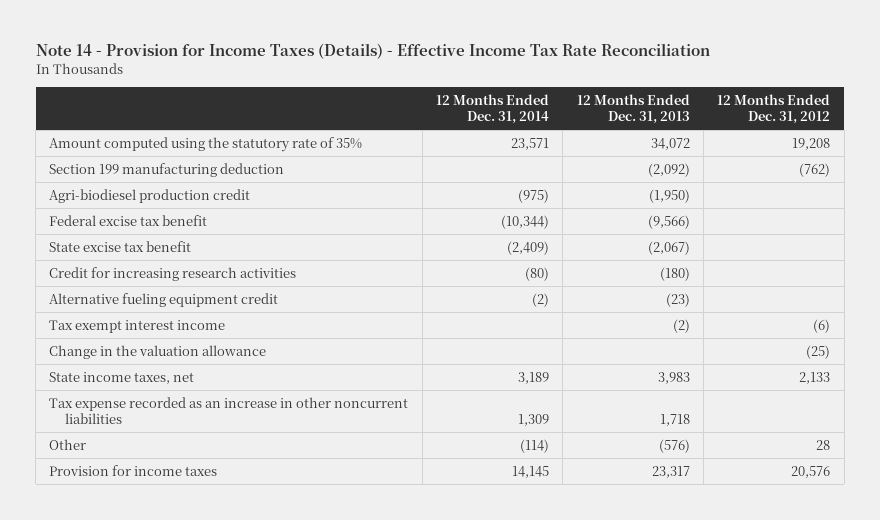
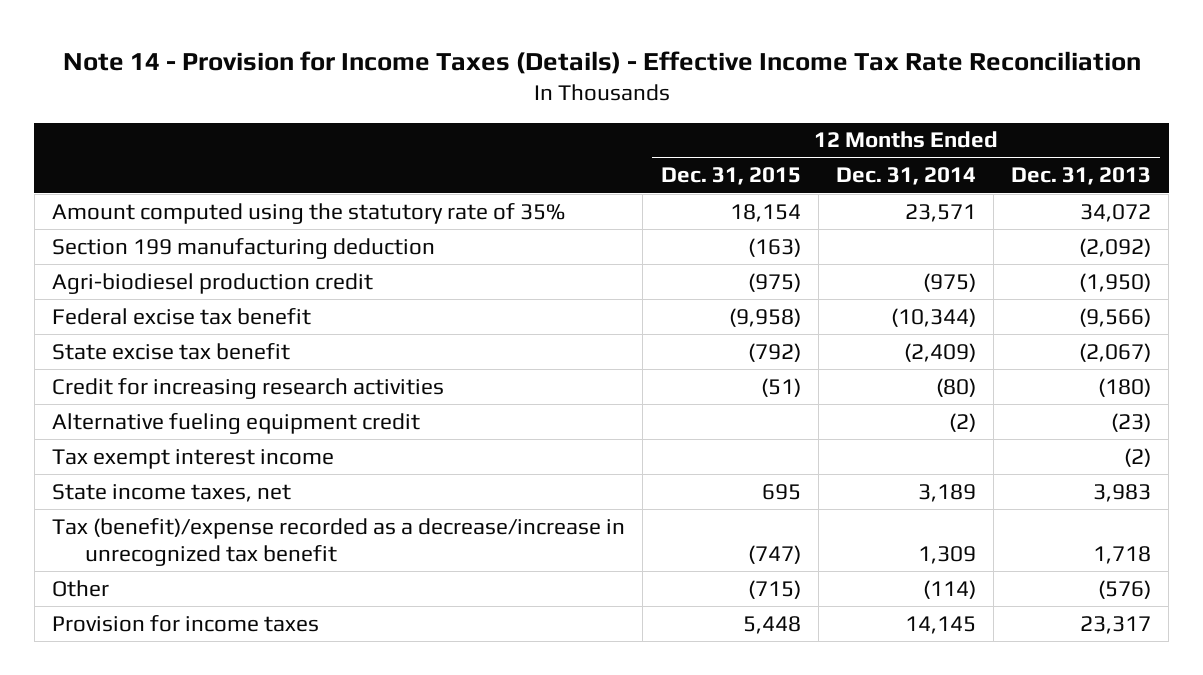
- | 12 Months Ended Dec. 31, 2014 | 12 Months Ended Dec. 31, 2013 | 12 Months Ended Dec. 31, 2012
+ | 12 Months Ended Dec. 31, 2015 | 12 Months Ended Dec. 31, 2014 | 12 Months Ended Dec. 31, 2013
- Change in the valuation allowance | | | (25)
- Tax expense recorded as an increase in other noncurrent liabilities | 1,309 | 1,718 |
+ Tax (benefit)/expense recorded as a decrease/increase in unrecognized tax benefit | (747) | 1,309 | 1,718

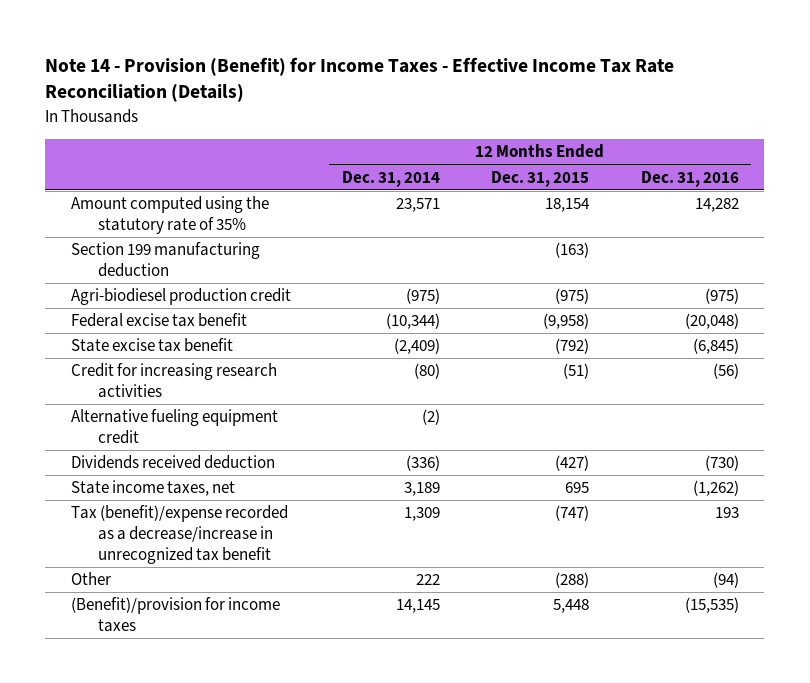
- Note 14 - Provision for Income Taxes (Details) - Effective Income Tax Rate Reconciliation
+ Note 14 - Provision (Benefit) for Income Taxes - Effective Income Tax Rate Reconciliation (Details)
- | 12 Months Ended Dec. 31, 2015 | 12 Months Ended Dec. 31, 2014 | 12 Months Ended Dec. 31, 2013
+ | 12 Months Ended Dec. 31, 2014 | 12 Months Ended Dec. 31, 2015 | 12 Months Ended Dec. 31, 2016
- Tax exempt interest income | | | (2)
+ Dividends received deduction | (336) | (427) | (730)
- Other | (715) | (114) | (576)
- Provision for income taxes | 5,448 | 14,145 | 23,317
+ Other | 222 | (288) | (94)
+ (Benefit)/provision for income taxes | 14,145 | 5,448 | (15,535)

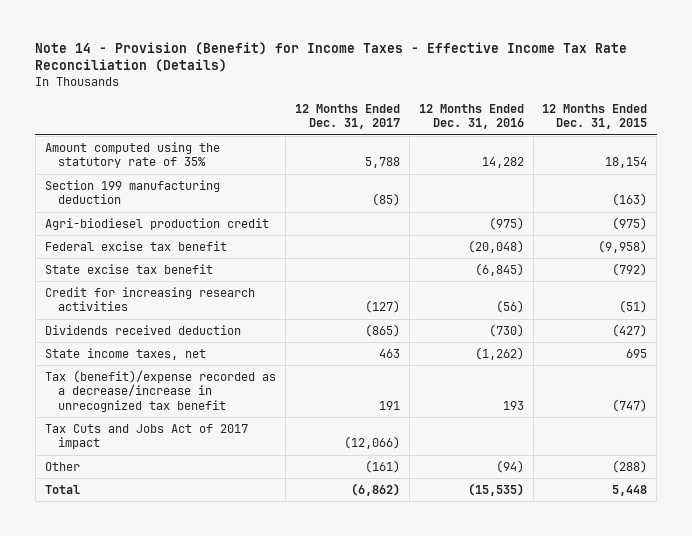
- | 12 Months Ended Dec. 31, 2014 | 12 Months Ended Dec. 31, 2015 | 12 Months Ended Dec. 31, 2016
+ | 12 Months Ended Dec. 31, 2017 | 12 Months Ended Dec. 31, 2016 | 12 Months Ended Dec. 31, 2015
- Alternative fueling equipment credit | (2) | |
+ Tax Cuts and Jobs Act of 2017 impact | (12,066) | |
- (Benefit)/provision for income taxes | 14,145 | 5,448 | (15,535)
+ Total | (6,862) | (15,535) | 5,448

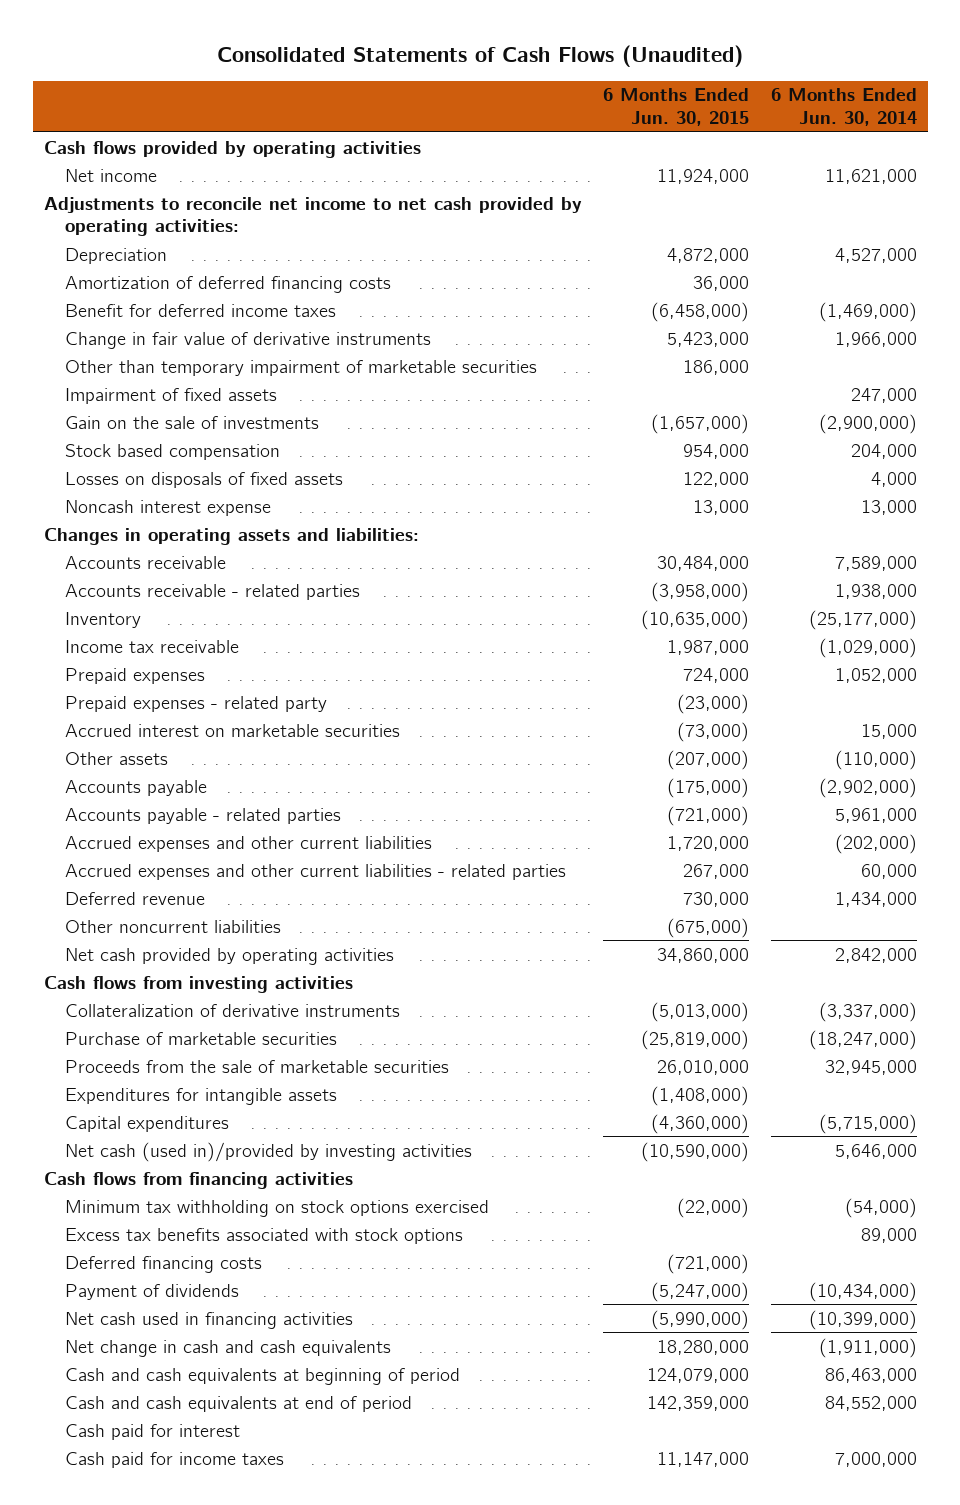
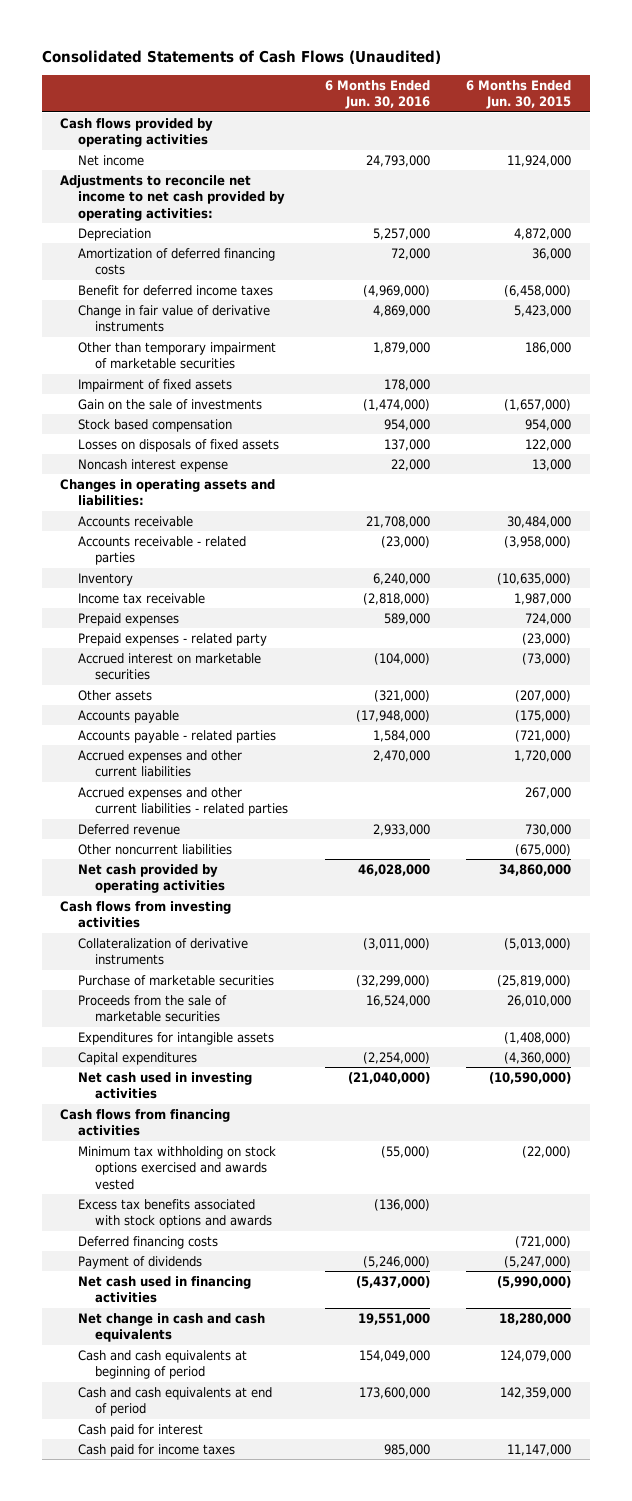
- | 6 Months Ended Jun. 30, 2015 | 6 Months Ended Jun. 30, 2014
+ | 6 Months Ended Jun. 30, 2016 | 6 Months Ended Jun. 30, 2015
- Net cash (used in)/provided by investing activities | (10,590,000) | 5,646,000
+ Net cash used in investing activities | (21,040,000) | (10,590,000)
- Minimum tax withholding on stock options exercised | (22,000) | (54,000)
- Excess tax benefits associated with stock options | | 89,000
+ Minimum tax withholding on stock options exercised and awards vested | (55,000) | (22,000)
+ Excess tax benefits associated with stock options and awards | (136,000) |

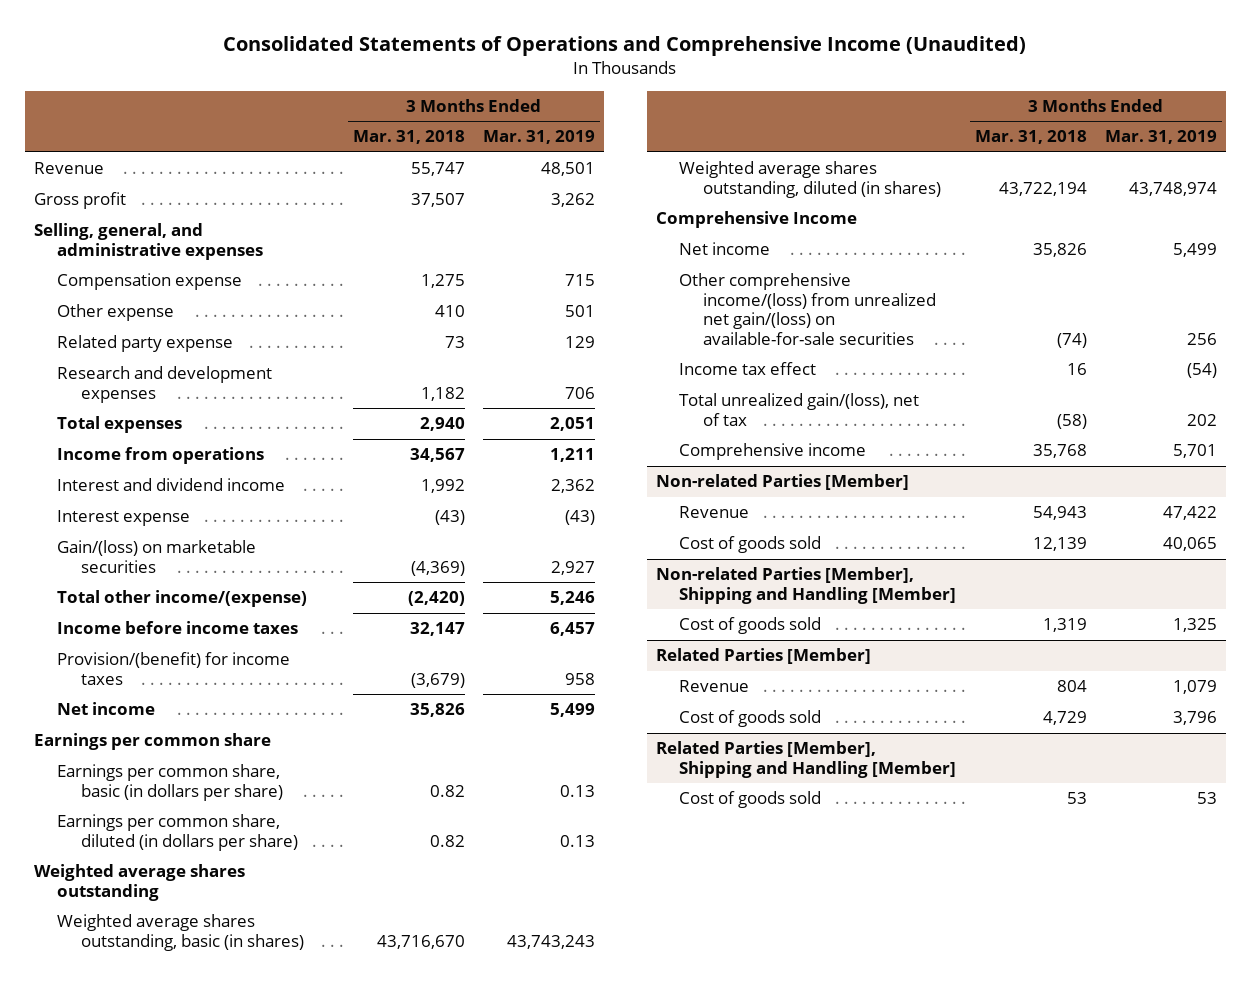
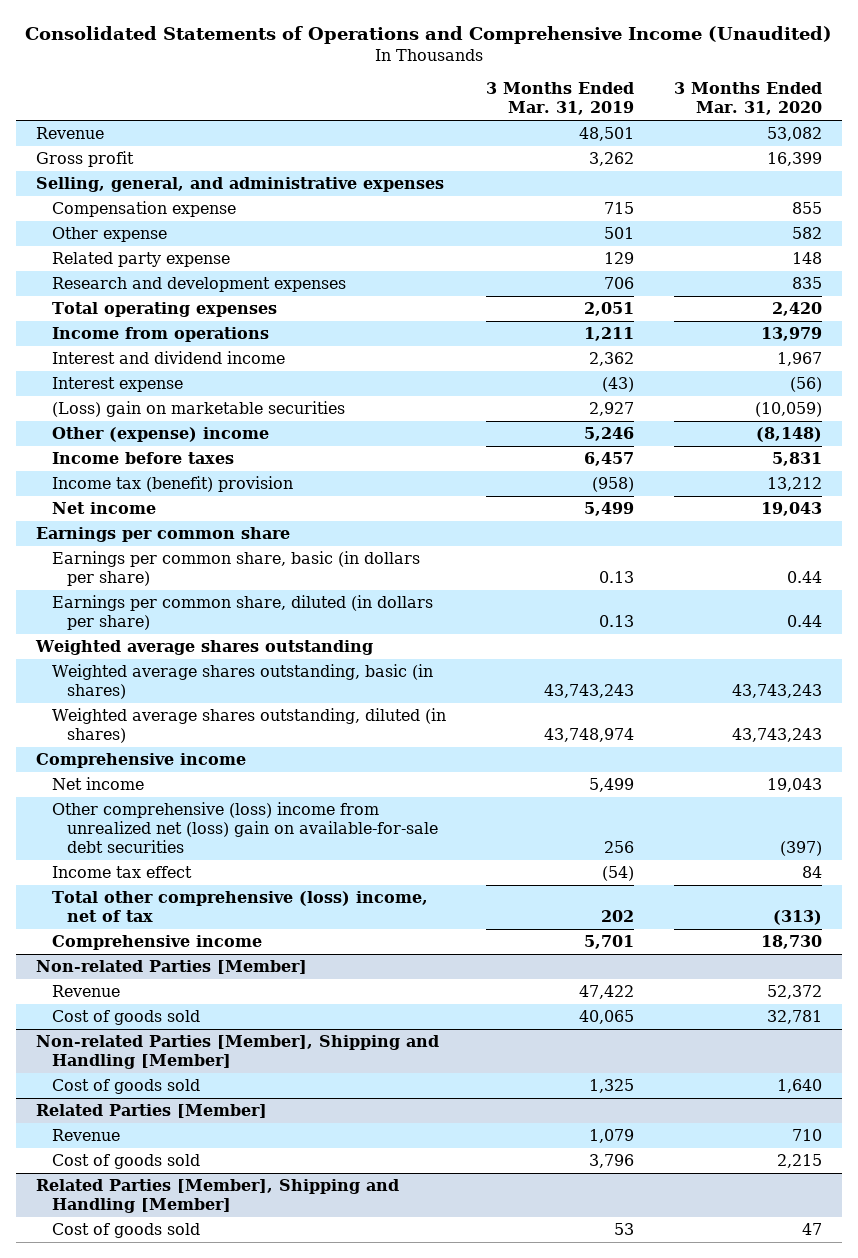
- | 3 Months Ended Mar. 31, 2018 | 3 Months Ended Mar. 31, 2019
+ | 3 Months Ended Mar. 31, 2019 | 3 Months Ended Mar. 31, 2020
- Total expenses | 2,940 | 2,051
+ Total operating expenses | 2,051 | 2,420
- Gain/(loss) on marketable securities | (4,369) | 2,927
- Total other income/(expense) | (2,420) | 5,246
- Income before income taxes | 32,147 | 6,457
- Provision/(benefit) for income taxes | (3,679) | 958
+ (Loss) gain on marketable securities | 2,927 | (10,059)
+ Other (expense) income | 5,246 | (8,148)
+ Income before taxes | 6,457 | 5,831
+ Income tax (benefit) provision | (958) | 13,212
- Comprehensive Income
+ Comprehensive income
- Other comprehensive income/(loss) from unrealized net gain/(loss) on available-for-sale securities | (74) | 256
+ Other comprehensive (loss) income from unrealized net (loss) gain on available-for-sale debt securities | 256 | (397)
- Total unrealized gain/(loss), net of tax | (58) | 202
+ Total other comprehensive (loss) income, net of tax | 202 | (313)

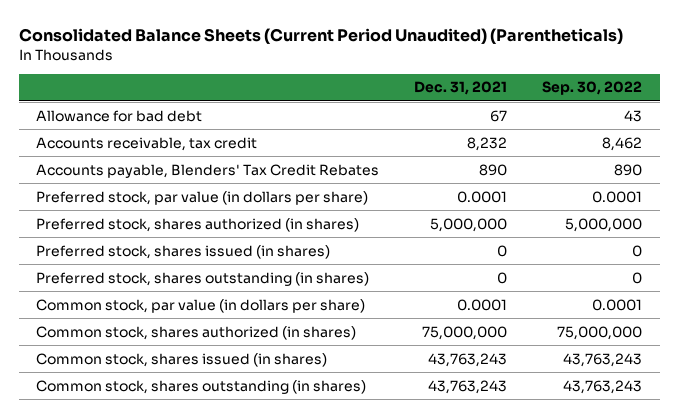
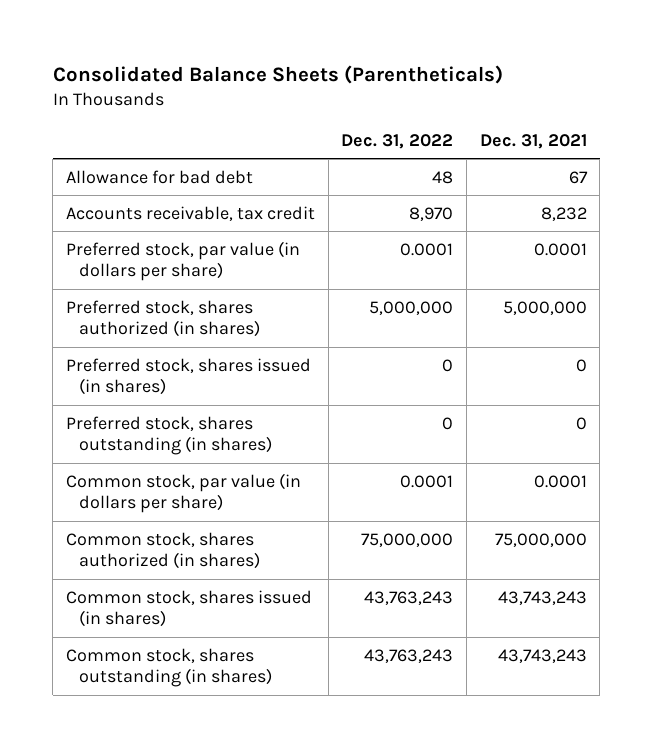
- Consolidated Balance Sheets (Current Period Unaudited) (Parentheticals)
+ Consolidated Balance Sheets (Parentheticals)
- | Dec. 31, 2021 | Sep. 30, 2022
+ | Dec. 31, 2022 | Dec. 31, 2021
- Accounts payable, Blenders' Tax Credit Rebates | 890 | 890
- Common stock, shares issued (in shares) | 43,763,243 | 43,763,243
- Common stock, shares outstanding (in shares) | 43,763,243 | 43,763,243
+ Common stock, shares issued (in shares) | 43,763,243 | 43,743,243
+ Common stock, shares outstanding (in shares) | 43,763,243 | 43,743,243

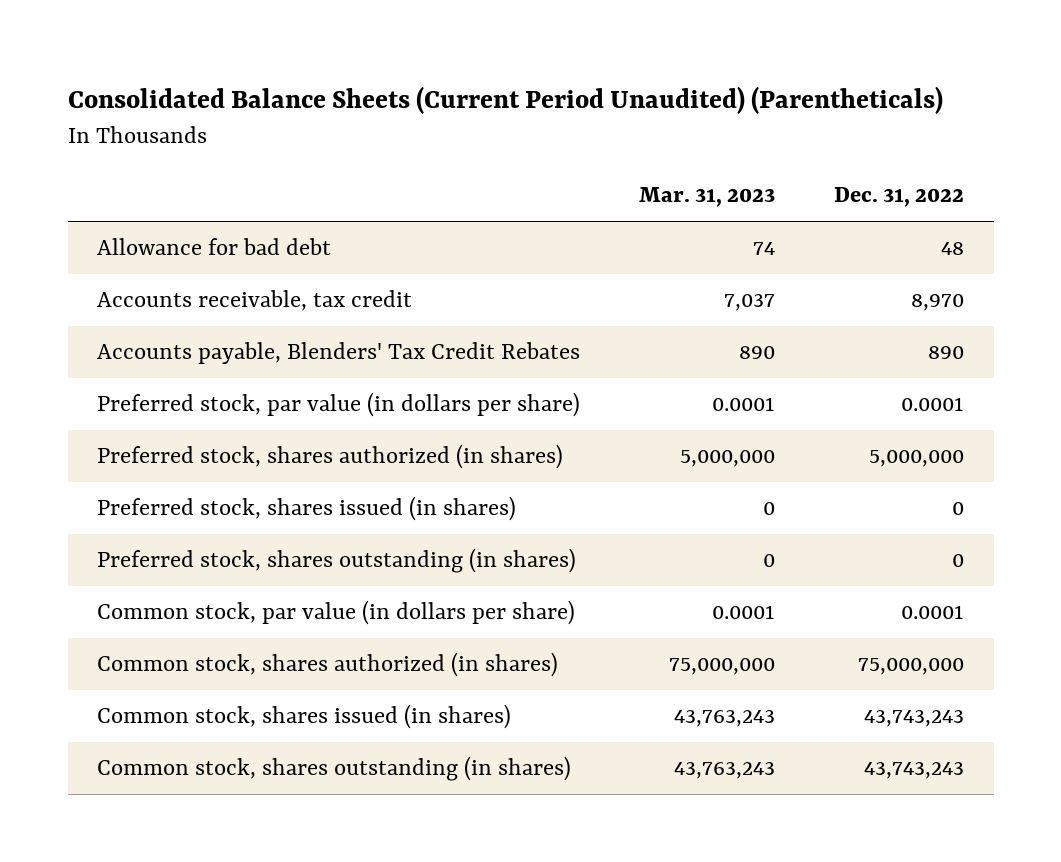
- Consolidated Balance Sheets (Parentheticals)
+ Consolidated Balance Sheets (Current Period Unaudited) (Parentheticals)
- | Dec. 31, 2022 | Dec. 31, 2021
+ | Mar. 31, 2023 | Dec. 31, 2022
+ Accounts payable, Blenders' Tax Credit Rebates | 890 | 890
- Common stock, shares issued (in shares) | 43,763,243 | 43,743,243
- Common stock, shares outstanding (in shares) | 43,763,243 | 43,743,243
+ Common stock, shares issued (in shares) | 43,763,243 | 43,743,243
+ Common stock, shares outstanding (in shares) | 43,763,243 | 43,743,243

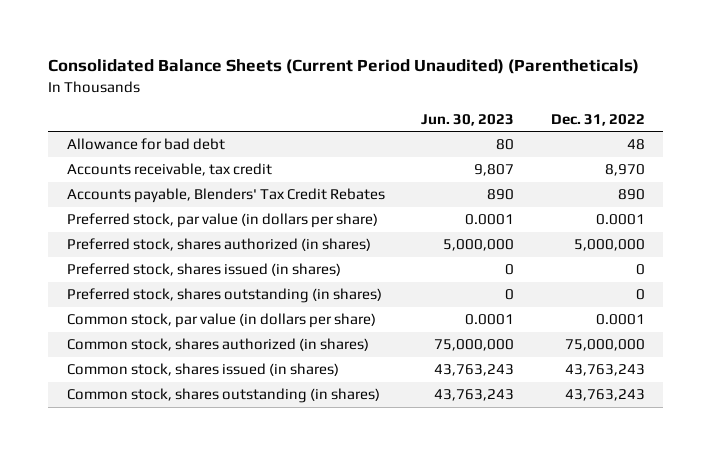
- | Mar. 31, 2023 | Dec. 31, 2022
+ | Jun. 30, 2023 | Dec. 31, 2022
- Common stock, shares issued (in shares) | 43,763,243 | 43,743,243
- Common stock, shares outstanding (in shares) | 43,763,243 | 43,743,243
+ Common stock, shares issued (in shares) | 43,763,243 | 43,763,243
+ Common stock, shares outstanding (in shares) | 43,763,243 | 43,763,243

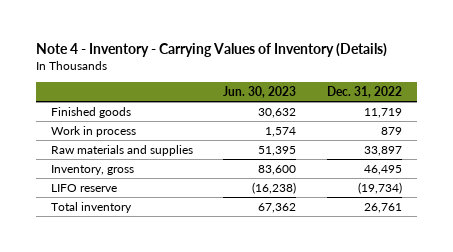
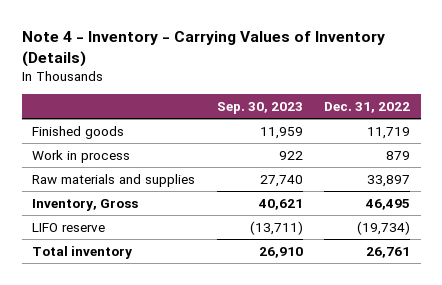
- | Jun. 30, 2023 | Dec. 31, 2022
+ | Sep. 30, 2023 | Dec. 31, 2022
- Inventory, gross | 83,600 | 46,495
+ Inventory, Gross | 40,621 | 46,495

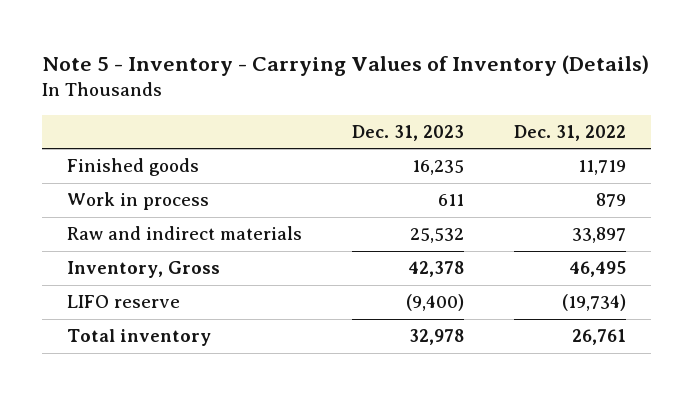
- Note 4 - Inventory - Carrying Values of Inventory (Details)
+ Note 5 - Inventory - Carrying Values of Inventory (Details)
- | Sep. 30, 2023 | Dec. 31, 2022
+ | Dec. 31, 2023 | Dec. 31, 2022
- Raw materials and supplies | 27,740 | 33,897
+ Raw and indirect materials | 25,532 | 33,897

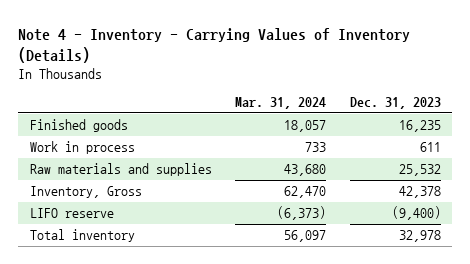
- Note 5 - Inventory - Carrying Values of Inventory (Details)
+ Note 4 - Inventory - Carrying Values of Inventory (Details)
- | Dec. 31, 2023 | Dec. 31, 2022
+ | Mar. 31, 2024 | Dec. 31, 2023
- Raw and indirect materials | 25,532 | 33,897
+ Raw materials and supplies | 43,680 | 25,532

